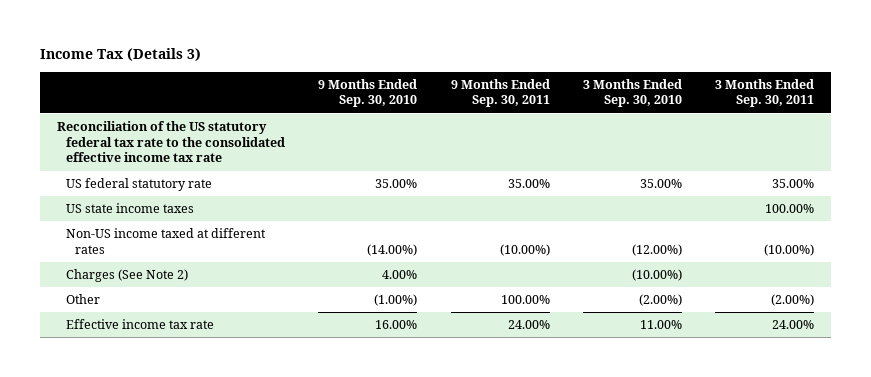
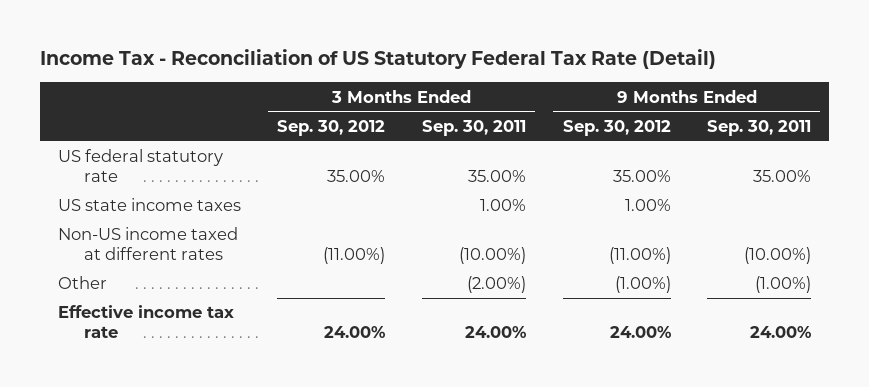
- Income Tax (Details 3)
+ Income Tax - Reconciliation of US Statutory Federal Tax Rate (Detail)
- | 9 Months Ended Sep. 30, 2010 | 9 Months Ended Sep. 30, 2011 | 3 Months Ended Sep. 30, 2010 | 3 Months Ended Sep. 30, 2011
+ | 3 Months Ended Sep. 30, 2012 | 3 Months Ended Sep. 30, 2011 | 9 Months Ended Sep. 30, 2012 | 9 Months Ended Sep. 30, 2011
- Reconciliation of the US statutory federal tax rate to the consolidated effective income tax rate
- US state income taxes | | | | 100.00%
+ US state income taxes | | 1.00% | 1.00% |
- Charges (See Note 2) | 4.00% | | (10.00%) |
- Other | (1.00%) | 100.00% | (2.00%) | (2.00%)
+ Other | | (2.00%) | (1.00%) | (1.00%)

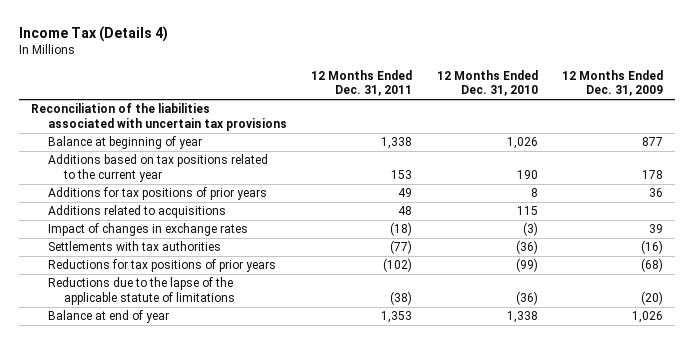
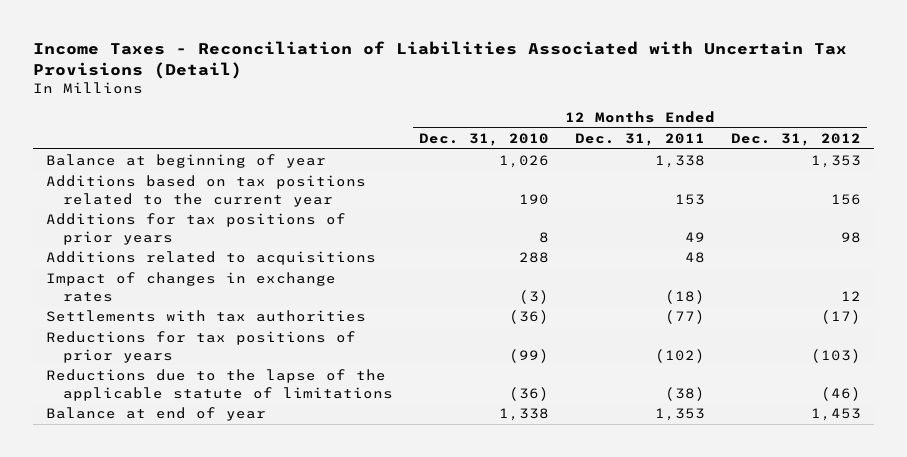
- Income Tax (Details 4)
+ Income Taxes - Reconciliation of Liabilities Associated with Uncertain Tax Provisions (Detail)
- | 12 Months Ended Dec. 31, 2011 | 12 Months Ended Dec. 31, 2010 | 12 Months Ended Dec. 31, 2009
+ | 12 Months Ended Dec. 31, 2010 | 12 Months Ended Dec. 31, 2011 | 12 Months Ended Dec. 31, 2012
- Reconciliation of the liabilities associated with uncertain tax provisions
- Additions related to acquisitions | 48 | 115 |
+ Additions related to acquisitions | 288 | 48 |

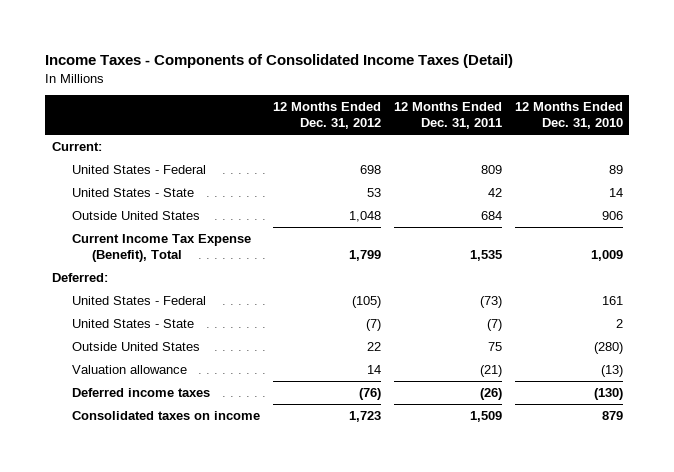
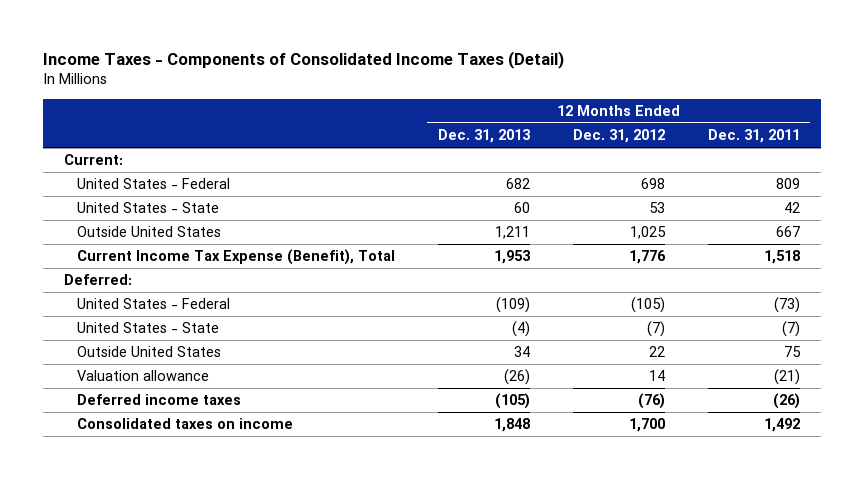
- | 12 Months Ended Dec. 31, 2012 | 12 Months Ended Dec. 31, 2011 | 12 Months Ended Dec. 31, 2010
+ | 12 Months Ended Dec. 31, 2013 | 12 Months Ended Dec. 31, 2012 | 12 Months Ended Dec. 31, 2011
- Outside United States | 1,048 | 684 | 906
- Current Income Tax Expense (Benefit), Total | 1,799 | 1,535 | 1,009
+ Outside United States | 1,211 | 1,025 | 667
+ Current Income Tax Expense (Benefit), Total | 1,953 | 1,776 | 1,518
- Consolidated taxes on income | 1,723 | 1,509 | 879
+ Consolidated taxes on income | 1,848 | 1,700 | 1,492

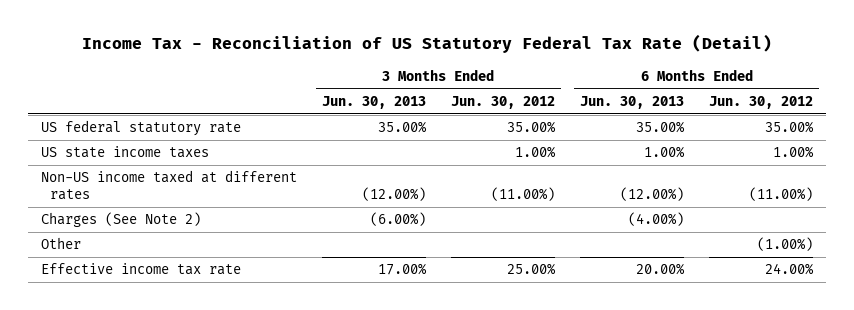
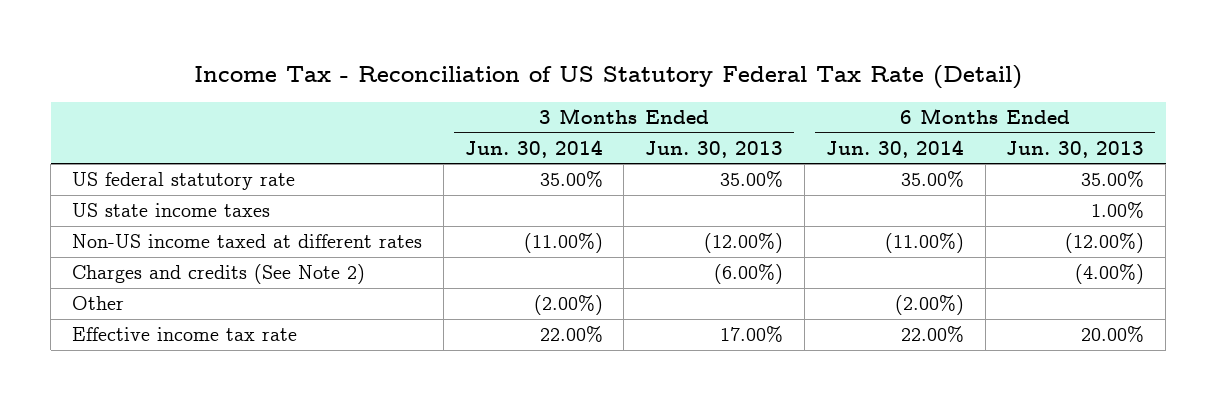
- | 3 Months Ended Jun. 30, 2013 | 3 Months Ended Jun. 30, 2012 | 6 Months Ended Jun. 30, 2013 | 6 Months Ended Jun. 30, 2012
+ | 3 Months Ended Jun. 30, 2014 | 3 Months Ended Jun. 30, 2013 | 6 Months Ended Jun. 30, 2014 | 6 Months Ended Jun. 30, 2013
- Charges (See Note 2) | (6.00%) | | (4.00%) |
+ Charges and credits (See Note 2) | | (6.00%) | | (4.00%)

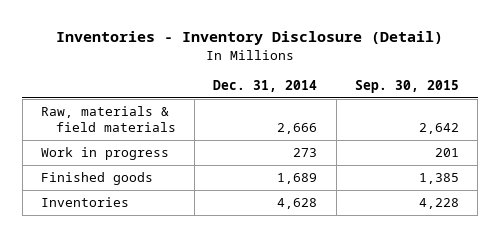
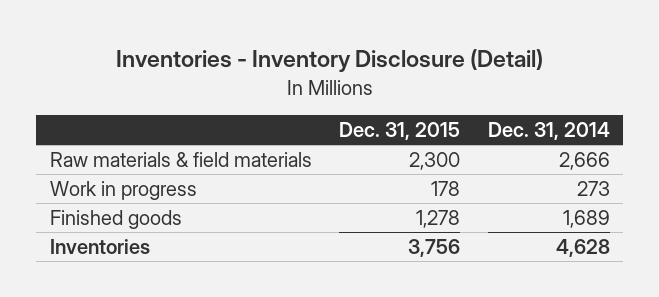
- | Dec. 31, 2014 | Sep. 30, 2015
+ | Dec. 31, 2015 | Dec. 31, 2014
- Raw, materials & field materials | 2,666 | 2,642
+ Raw materials & field materials | 2,300 | 2,666

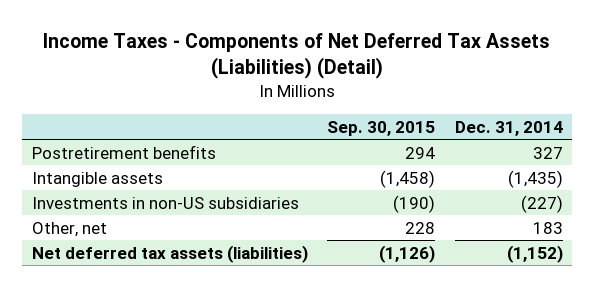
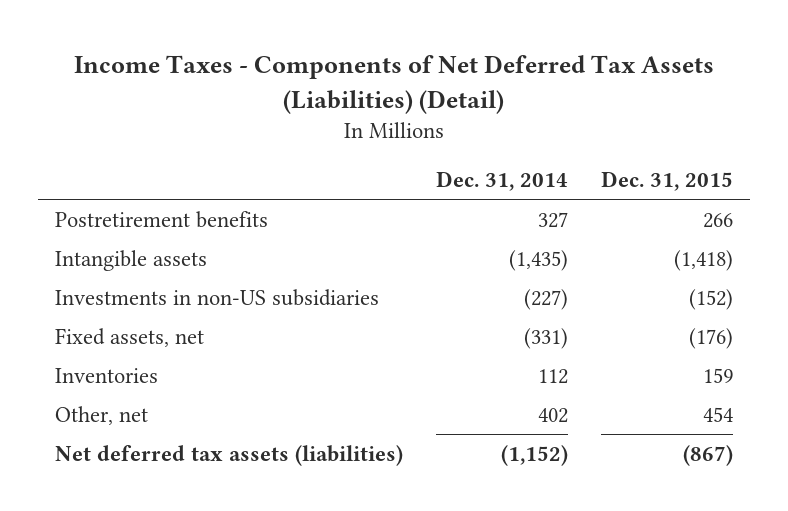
- | Sep. 30, 2015 | Dec. 31, 2014
+ | Dec. 31, 2014 | Dec. 31, 2015
- Other, net | 228 | 183
+ Fixed assets, net | (331) | (176)
+ Inventories | 112 | 159
+ Other, net | 402 | 454

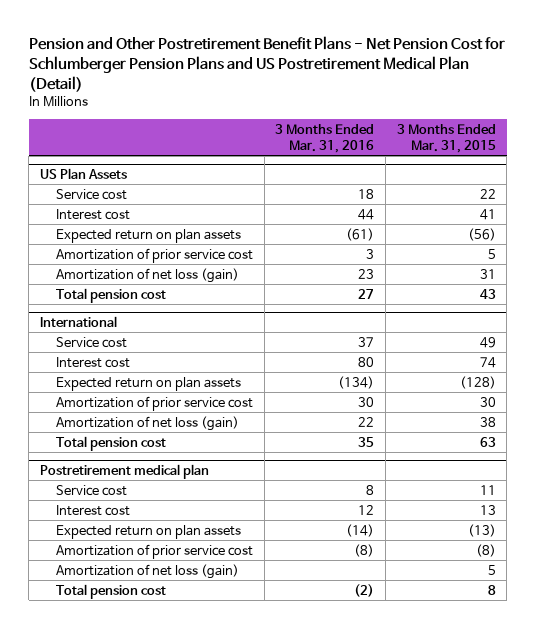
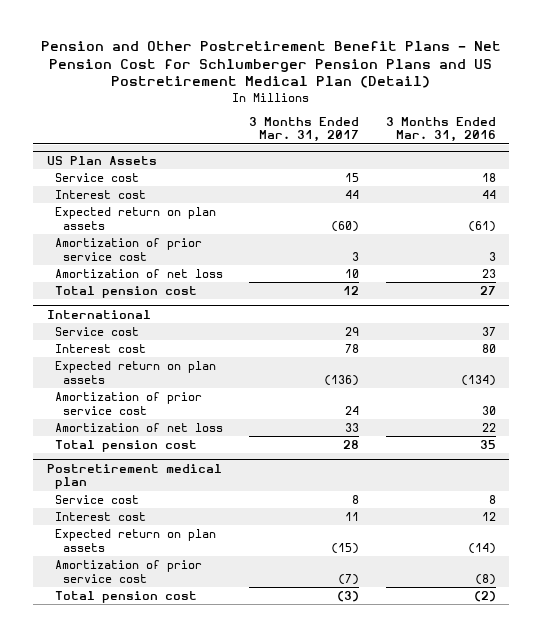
- | 3 Months Ended Mar. 31, 2016 | 3 Months Ended Mar. 31, 2015
+ | 3 Months Ended Mar. 31, 2017 | 3 Months Ended Mar. 31, 2016
@ US Plan Assets
- Amortization of net loss (gain) | 23 | 31
+ Amortization of net loss | 10 | 23
@ International
- Amortization of net loss (gain) | 22 | 38
+ Amortization of net loss | 33 | 22
@ Postretirement medical plan
- Amortization of net loss (gain) | | 5

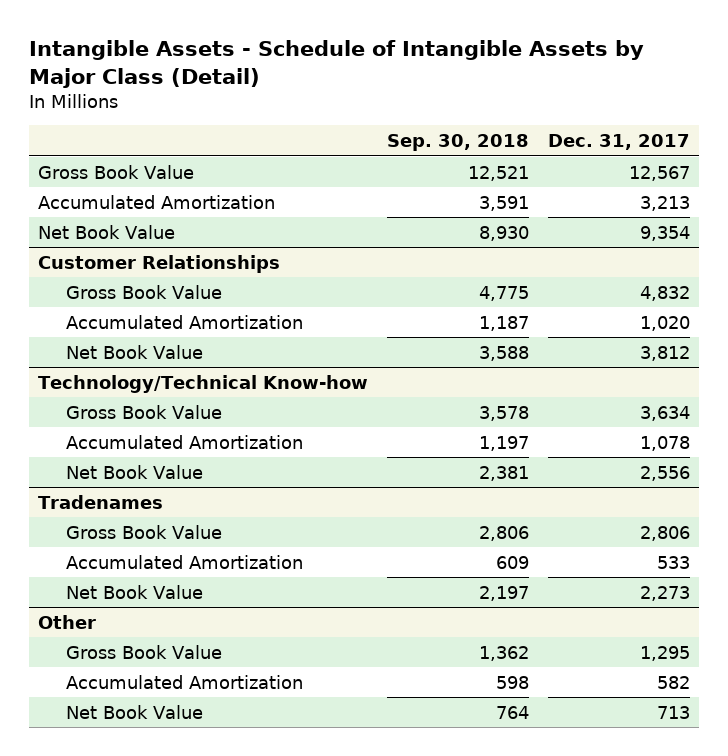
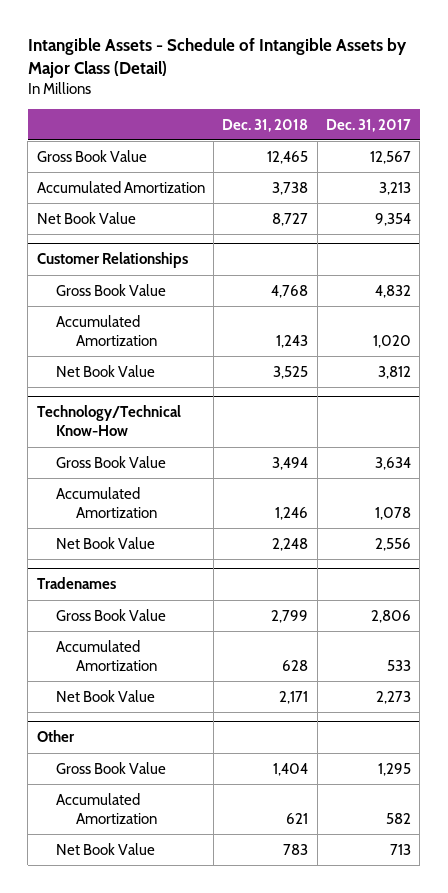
- | Sep. 30, 2018 | Dec. 31, 2017
+ | Dec. 31, 2018 | Dec. 31, 2017
- Technology/Technical Know-how
+ Technology/Technical Know-How

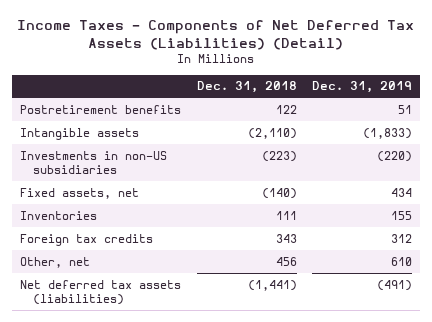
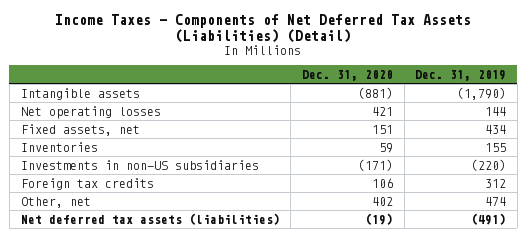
- | Dec. 31, 2018 | Dec. 31, 2019
+ | Dec. 31, 2020 | Dec. 31, 2019
- Postretirement benefits | 122 | 51
- Intangible assets | (2,110) | (1,833)
+ Intangible assets | (881) | (1,790)
+ Net operating losses | 421 | 144
moved down: Investments in non-US subsidiaries | (171) | (220)
- Other, net | 456 | 610
+ Other, net | 402 | 474

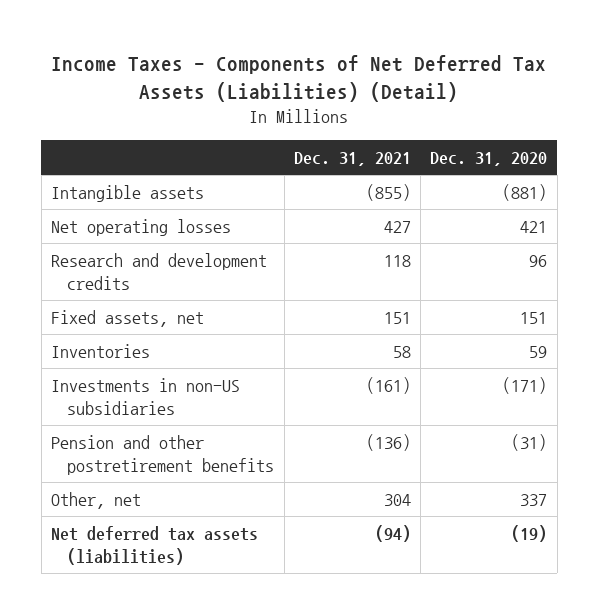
- | Dec. 31, 2020 | Dec. 31, 2019
+ | Dec. 31, 2021 | Dec. 31, 2020
+ Research and development credits | 118 | 96
- Foreign tax credits | 106 | 312
- Other, net | 402 | 474
+ Pension and other postretirement benefits | (136) | (31)
+ Other, net | 304 | 337

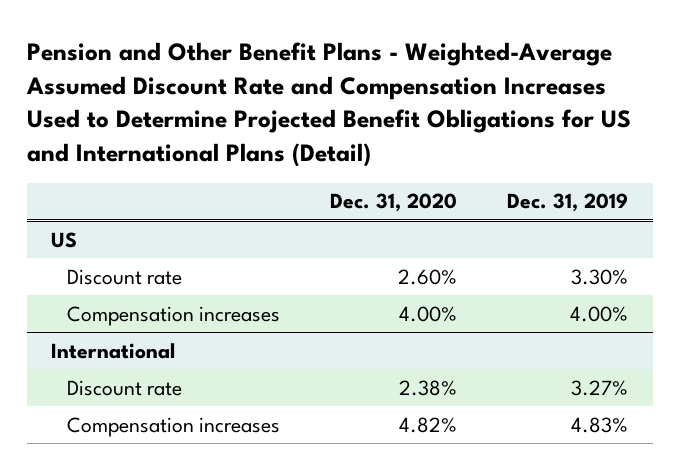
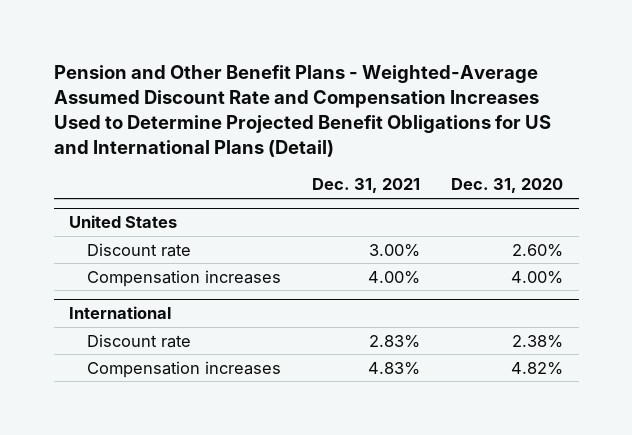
- | Dec. 31, 2020 | Dec. 31, 2019
+ | Dec. 31, 2021 | Dec. 31, 2020
- US
+ United States

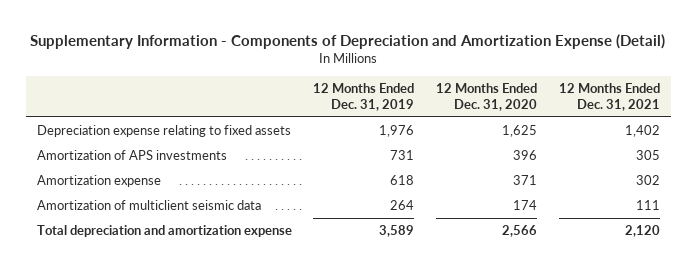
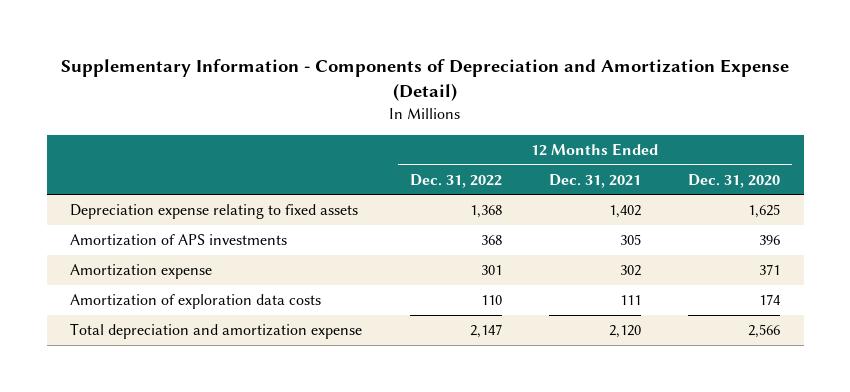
- | 12 Months Ended Dec. 31, 2019 | 12 Months Ended Dec. 31, 2020 | 12 Months Ended Dec. 31, 2021
+ | 12 Months Ended Dec. 31, 2022 | 12 Months Ended Dec. 31, 2021 | 12 Months Ended Dec. 31, 2020
- Amortization of multiclient seismic data | 264 | 174 | 111
+ Amortization of exploration data costs | 110 | 111 | 174

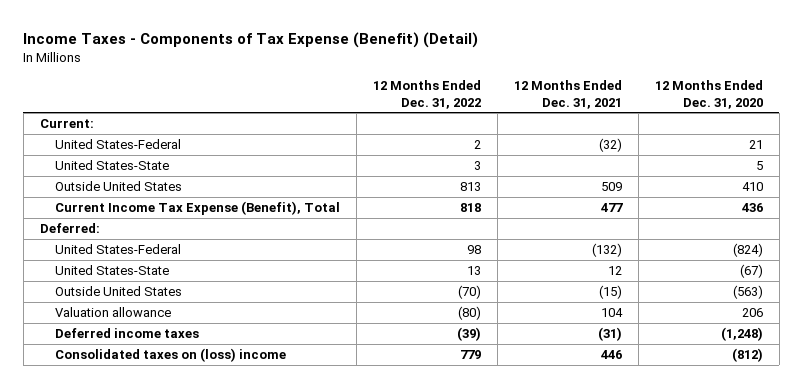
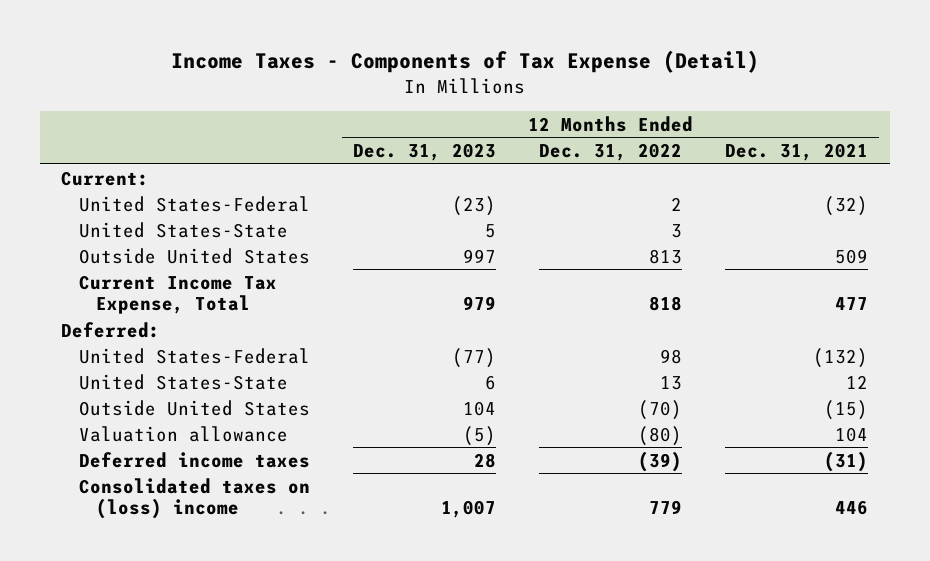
- Income Taxes - Components of Tax Expense (Benefit) (Detail)
+ Income Taxes - Components of Tax Expense (Detail)
- | 12 Months Ended Dec. 31, 2022 | 12 Months Ended Dec. 31, 2021 | 12 Months Ended Dec. 31, 2020
+ | 12 Months Ended Dec. 31, 2023 | 12 Months Ended Dec. 31, 2022 | 12 Months Ended Dec. 31, 2021
- Current Income Tax Expense (Benefit), Total | 818 | 477 | 436
+ Current Income Tax Expense, Total | 979 | 818 | 477

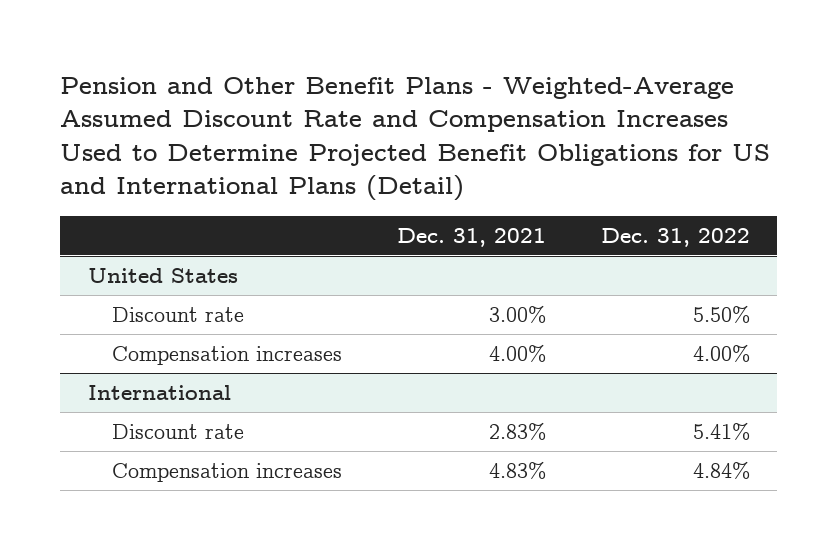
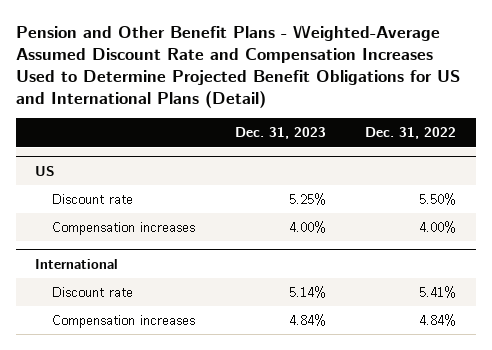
- | Dec. 31, 2021 | Dec. 31, 2022
+ | Dec. 31, 2023 | Dec. 31, 2022
- United States
+ US

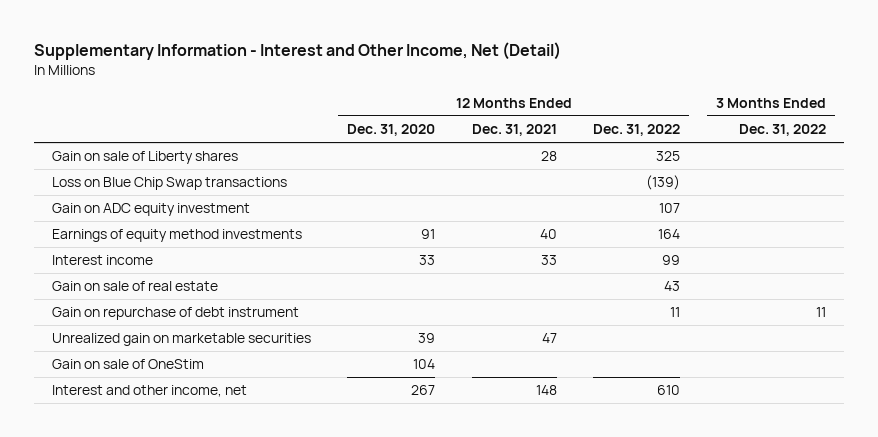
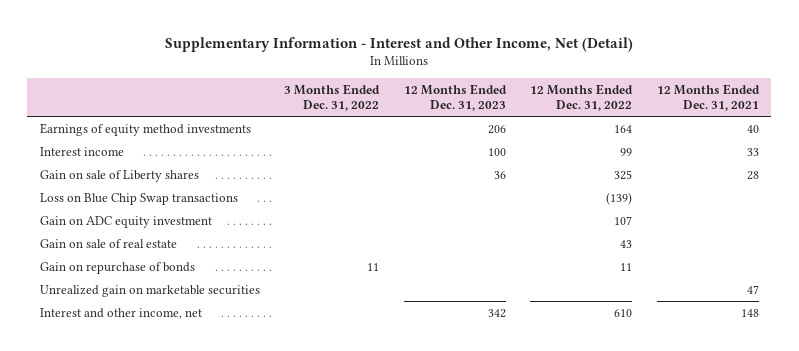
- | 12 Months Ended Dec. 31, 2020 | 12 Months Ended Dec. 31, 2021 | 12 Months Ended Dec. 31, 2022 | 3 Months Ended Dec. 31, 2022
+ | 3 Months Ended Dec. 31, 2022 | 12 Months Ended Dec. 31, 2023 | 12 Months Ended Dec. 31, 2022 | 12 Months Ended Dec. 31, 2021
moved up: Earnings of equity method investments | | 206 | 164 | 40
moved up: Interest income | | 100 | 99 | 33
- Gain on repurchase of debt instrument | | | 11 | 11
+ Gain on repurchase of bonds | 11 | | 11 |
- Gain on sale of OneStim | 104 | | |

